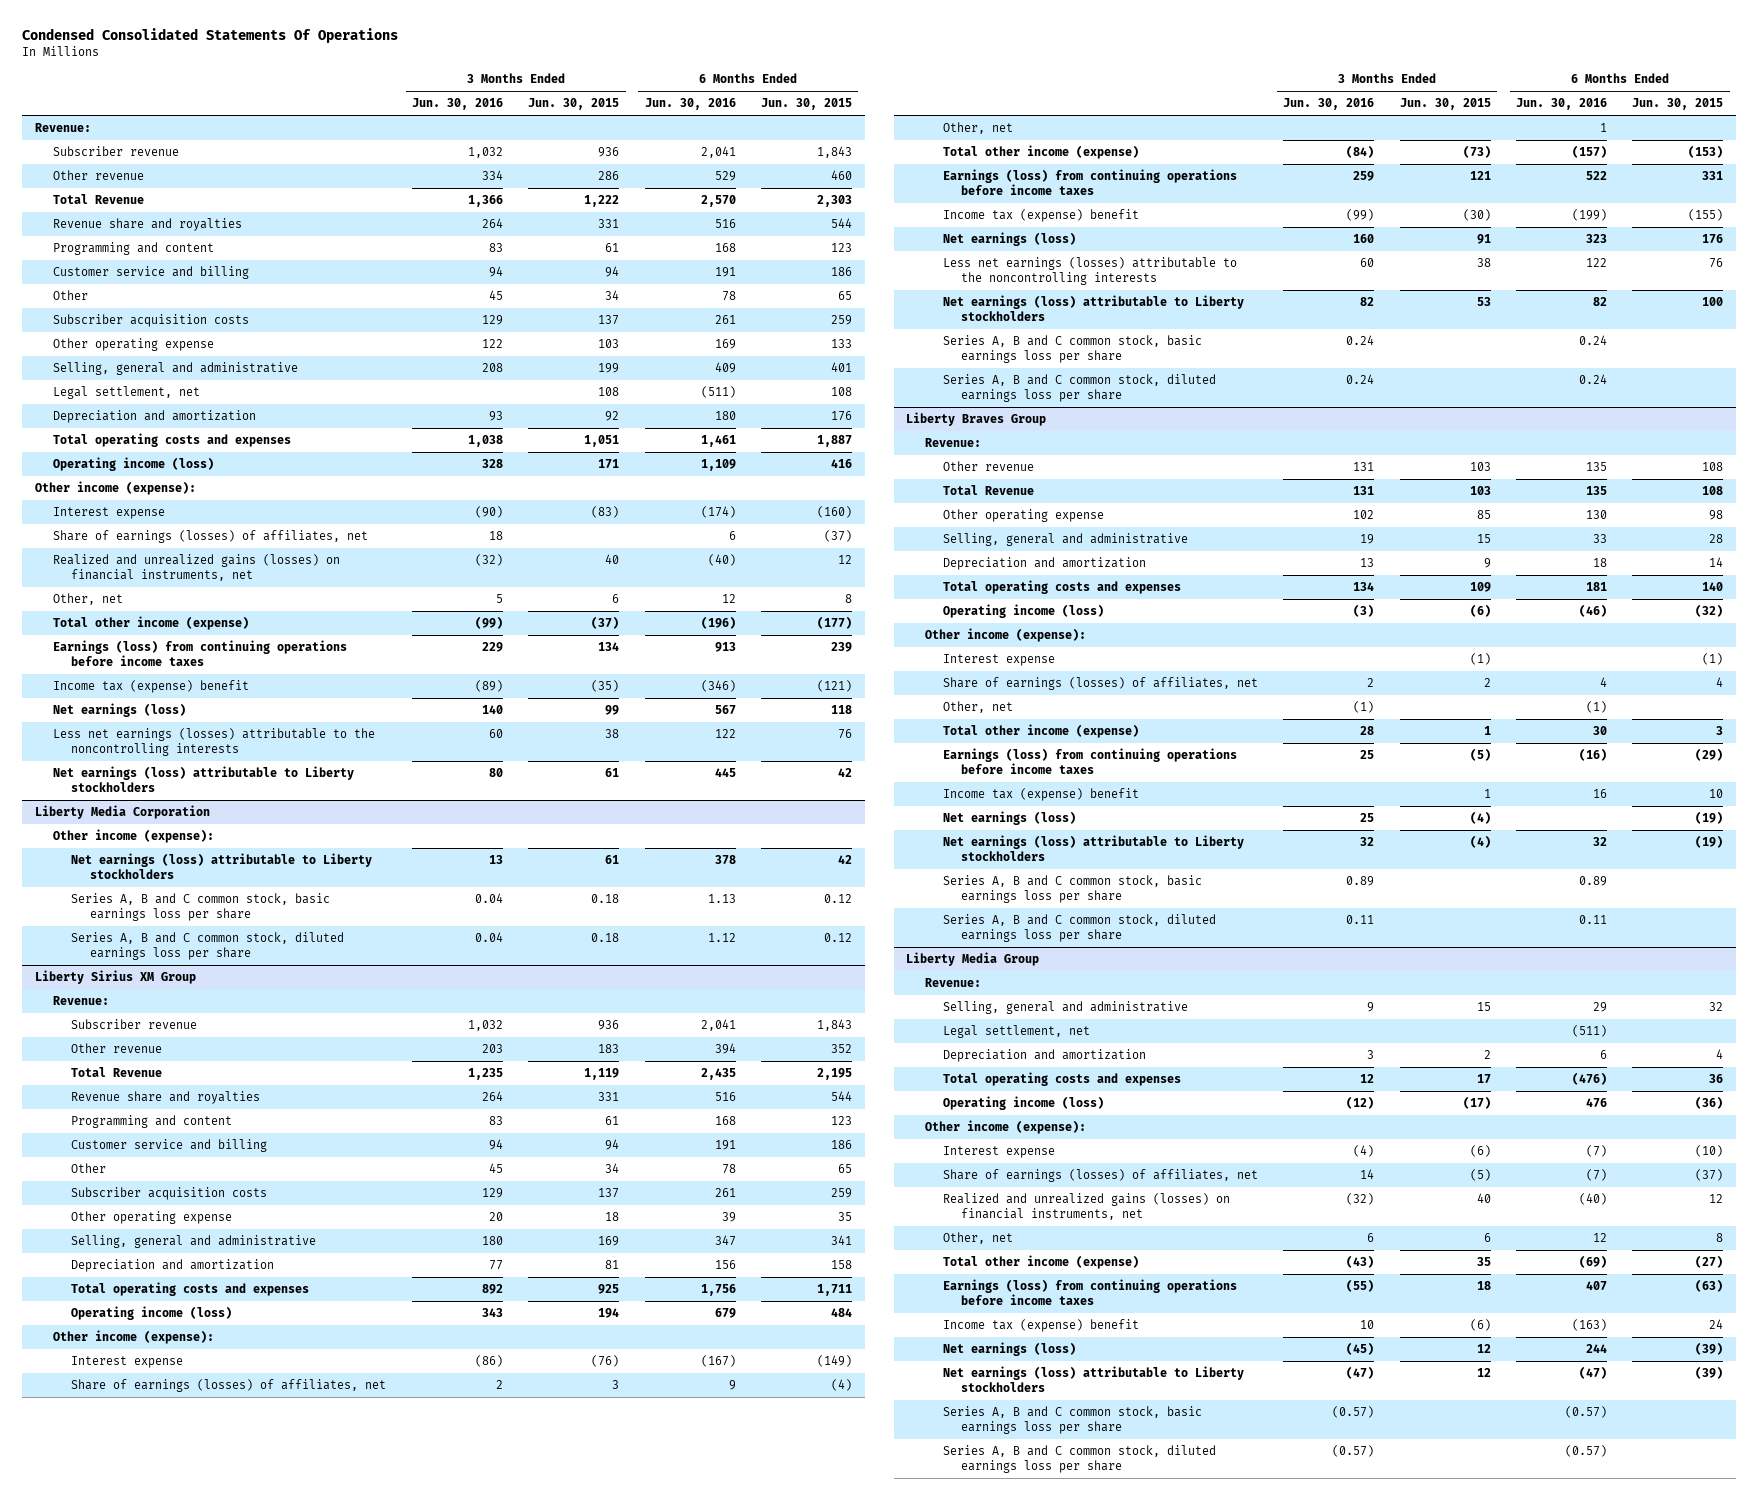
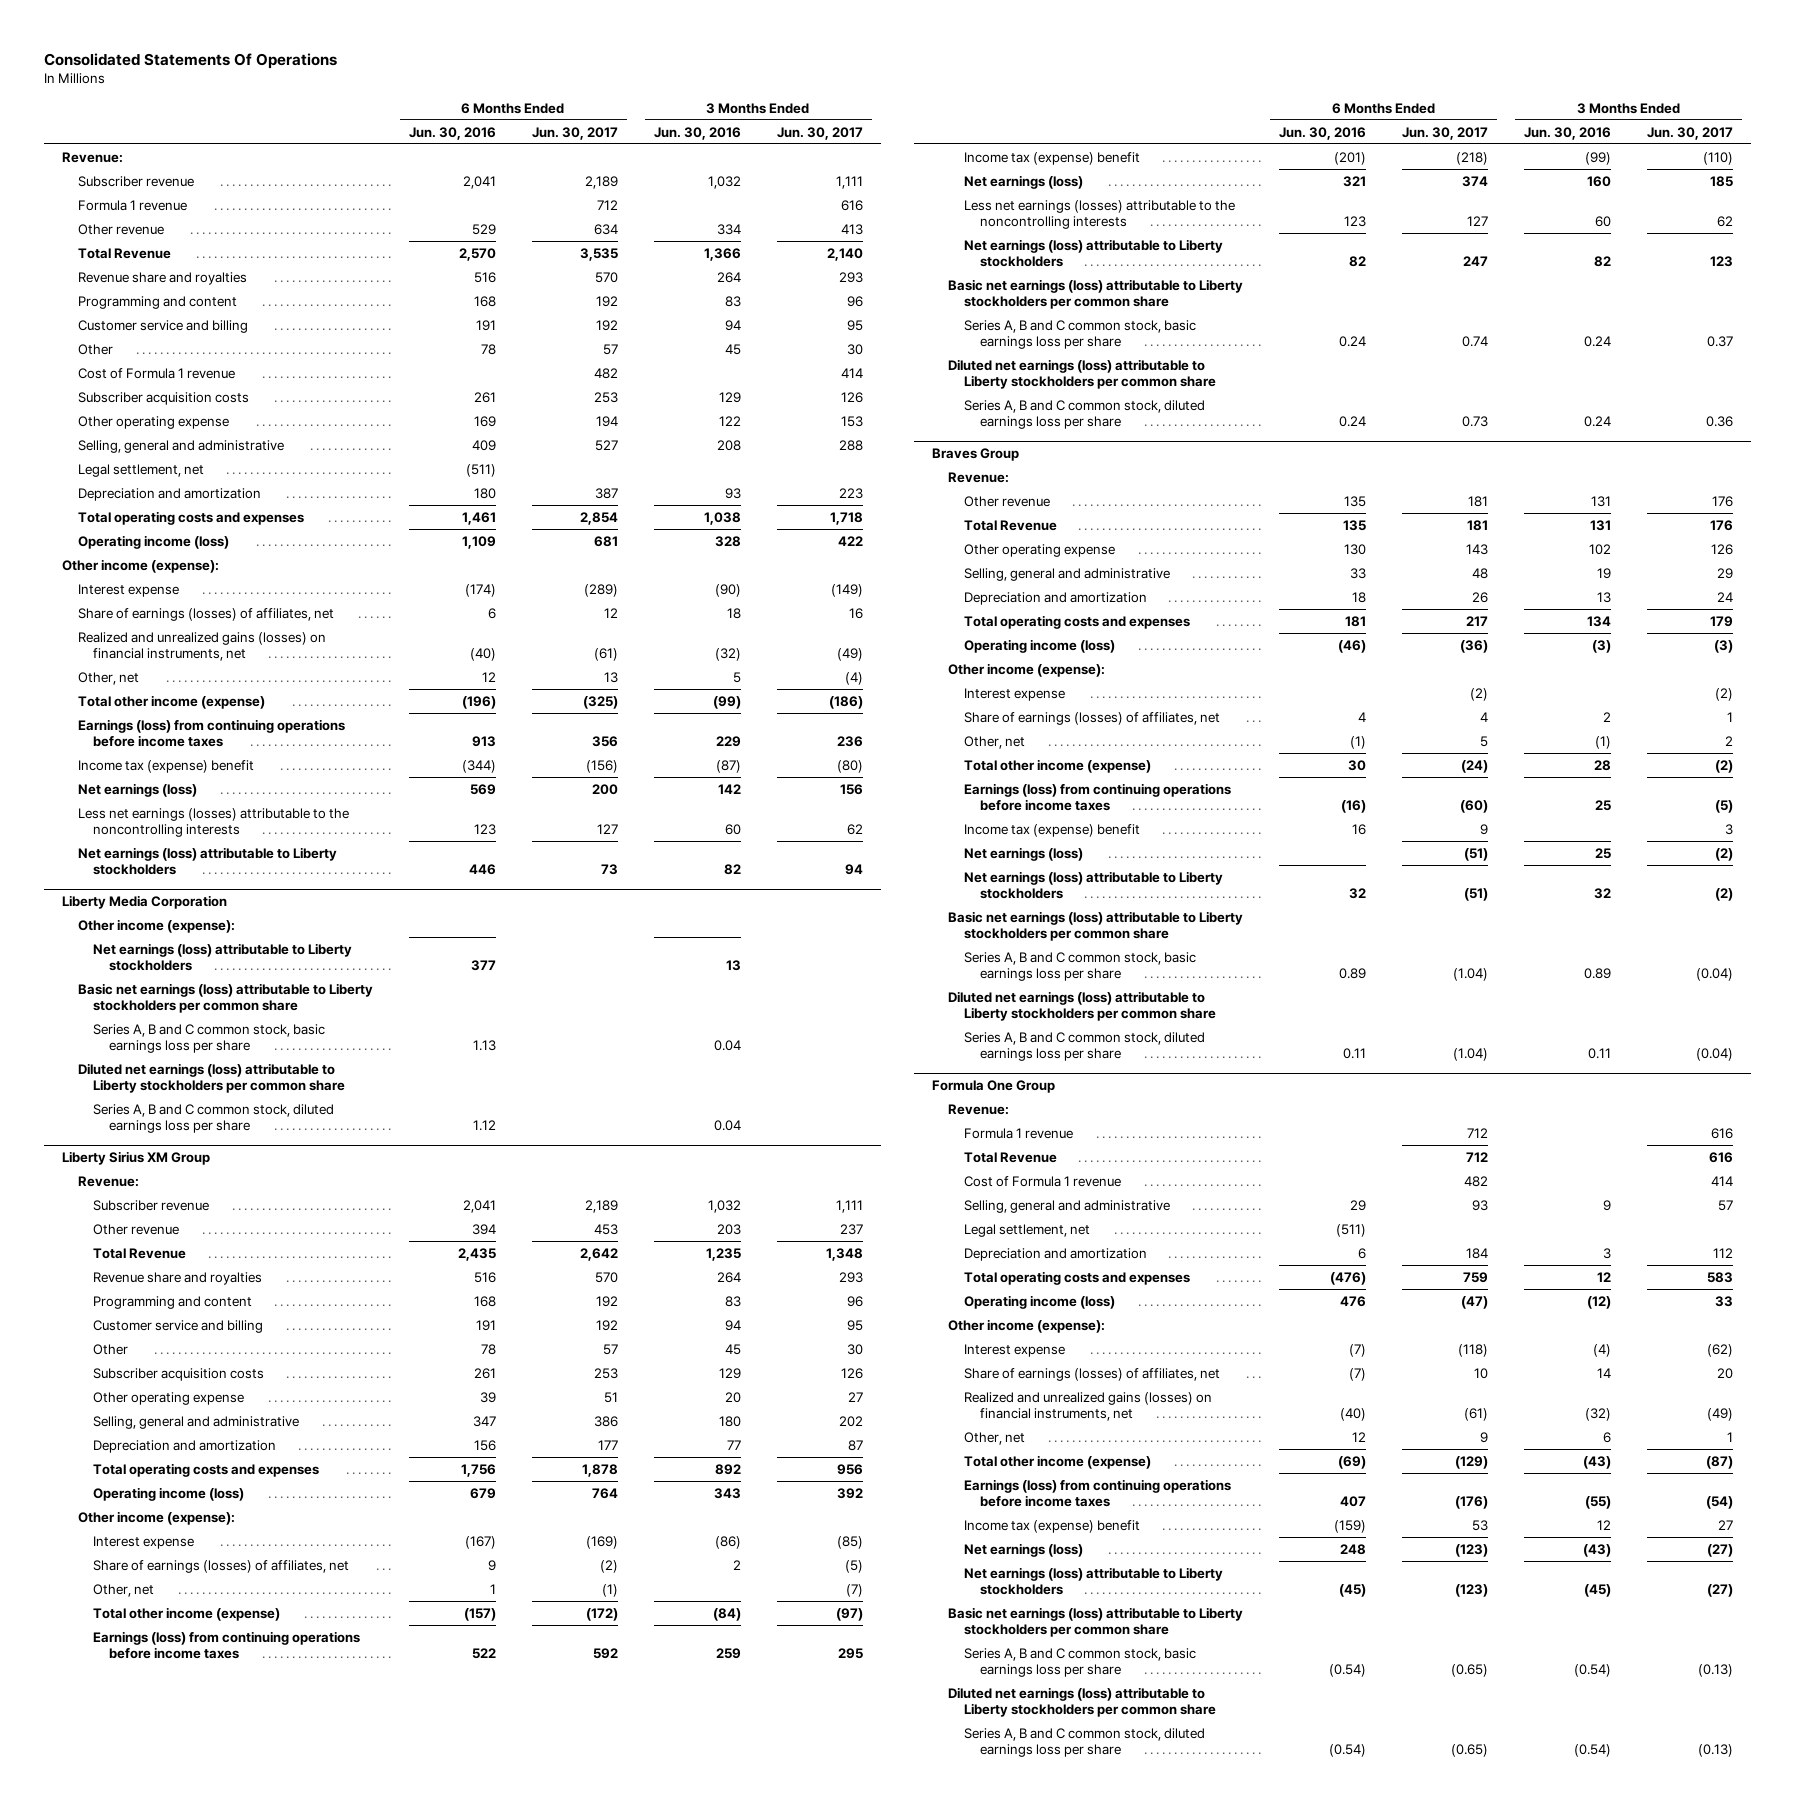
- Condensed Consolidated Statements Of Operations
+ Consolidated Statements Of Operations
- | 3 Months Ended Jun. 30, 2016 | 3 Months Ended Jun. 30, 2015 | 6 Months Ended Jun. 30, 2016 | 6 Months Ended Jun. 30, 2015
+ | 6 Months Ended Jun. 30, 2016 | 6 Months Ended Jun. 30, 2017 | 3 Months Ended Jun. 30, 2016 | 3 Months Ended Jun. 30, 2017
+ Formula 1 revenue | | 712 | | 616
+ Cost of Formula 1 revenue | | 482 | | 414
- Income tax (expense) benefit | (89) | (35) | (346) | (121)
- Net earnings (loss) | 140 | 99 | 567 | 118
- Less net earnings (losses) attributable to the noncontrolling interests | 60 | 38 | 122 | 76
- Net earnings (loss) attributable to Liberty stockholders | 80 | 61 | 445 | 42
+ Income tax (expense) benefit | (344) | (156) | (87) | (80)
+ Net earnings (loss) | 569 | 200 | 142 | 156
+ Less net earnings (losses) attributable to the noncontrolling interests | 123 | 127 | 60 | 62
+ Net earnings (loss) attributable to Liberty stockholders | 446 | 73 | 82 | 94
@ Liberty Media Corporation
- Net earnings (loss) attributable to Liberty stockholders | 13 | 61 | 378 | 42
+ Net earnings (loss) attributable to Liberty stockholders | 377 | | 13 |
+ Basic net earnings (loss) attributable to Liberty stockholders per common share
+ Diluted net earnings (loss) attributable to Liberty stockholders per common share
@ Liberty Sirius XM Group
- Income tax (expense) benefit | (99) | (30) | (199) | (155)
- Net earnings (loss) | 160 | 91 | 323 | 176
- Less net earnings (losses) attributable to the noncontrolling interests | 60 | 38 | 122 | 76
+ Income tax (expense) benefit | (201) | (218) | (99) | (110)
+ Net earnings (loss) | 321 | 374 | 160 | 185
+ Less net earnings (losses) attributable to the noncontrolling interests | 123 | 127 | 60 | 62
+ Basic net earnings (loss) attributable to Liberty stockholders per common share
+ Diluted net earnings (loss) attributable to Liberty stockholders per common share
- Liberty Braves Group
+ Braves Group
+ Basic net earnings (loss) attributable to Liberty stockholders per common share
+ Diluted net earnings (loss) attributable to Liberty stockholders per common share
- Liberty Media Group
+ Formula One Group
+ Formula 1 revenue | | 712 | | 616
+ Total Revenue | | 712 | | 616
+ Cost of Formula 1 revenue | | 482 | | 414
- Income tax (expense) benefit | 10 | (6) | (163) | 24
- Net earnings (loss) | (45) | 12 | 244 | (39)
- Net earnings (loss) attributable to Liberty stockholders | (47) | 12 | (47) | (39)
- Series A, B and C common stock, basic earnings loss per share | (0.57) | | (0.57) |
- Series A, B and C common stock, diluted earnings loss per share | (0.57) | | (0.57) |
+ Income tax (expense) benefit | (159) | 53 | 12 | 27
+ Net earnings (loss) | 248 | (123) | (43) | (27)
+ Net earnings (loss) attributable to Liberty stockholders | (45) | (123) | (45) | (27)
+ Basic net earnings (loss) attributable to Liberty stockholders per common share
+ Series A, B and C common stock, basic earnings loss per share | (0.54) | (0.65) | (0.54) | (0.13)
+ Diluted net earnings (loss) attributable to Liberty stockholders per common share
+ Series A, B and C common stock, diluted earnings loss per share | (0.54) | (0.65) | (0.54) | (0.13)

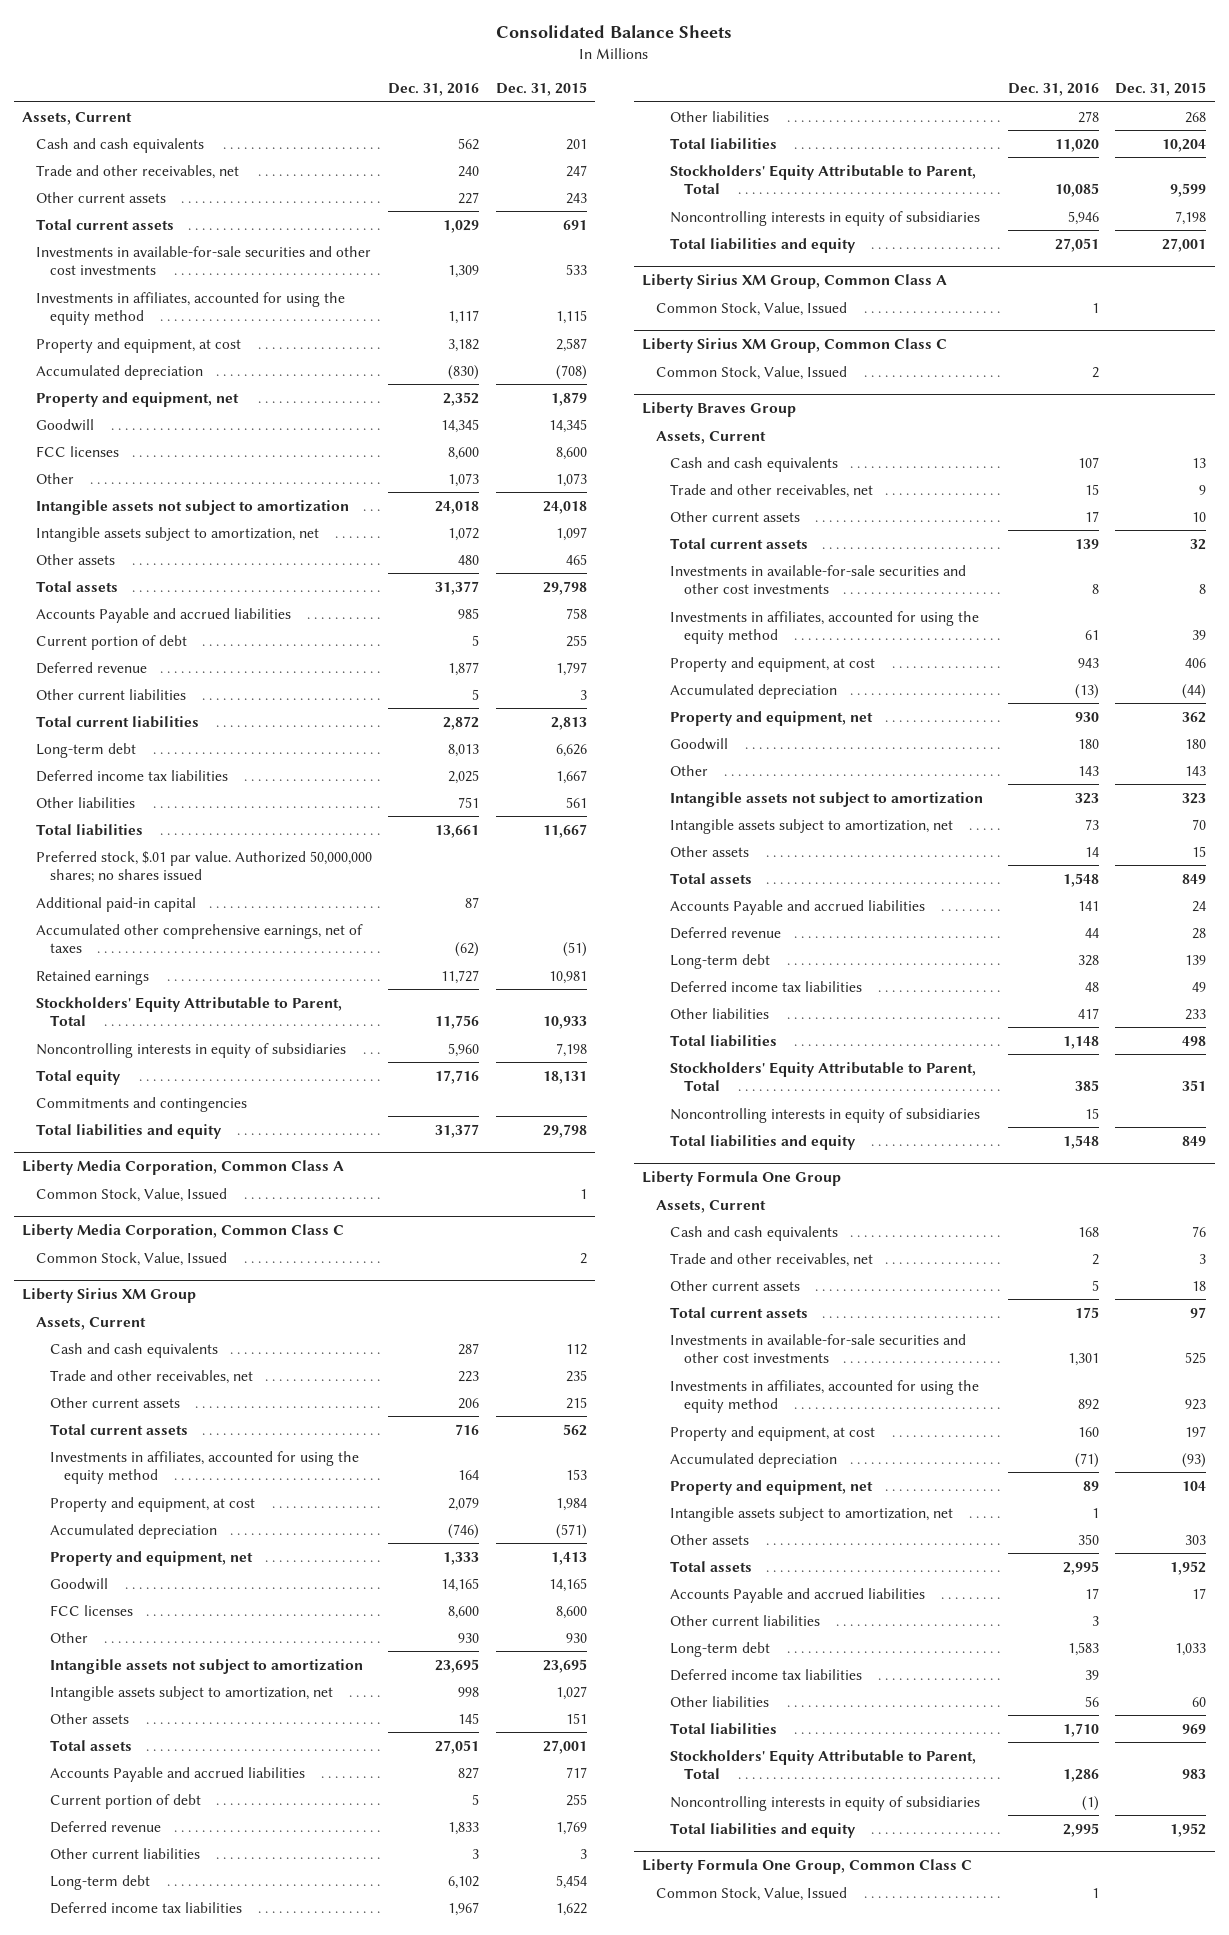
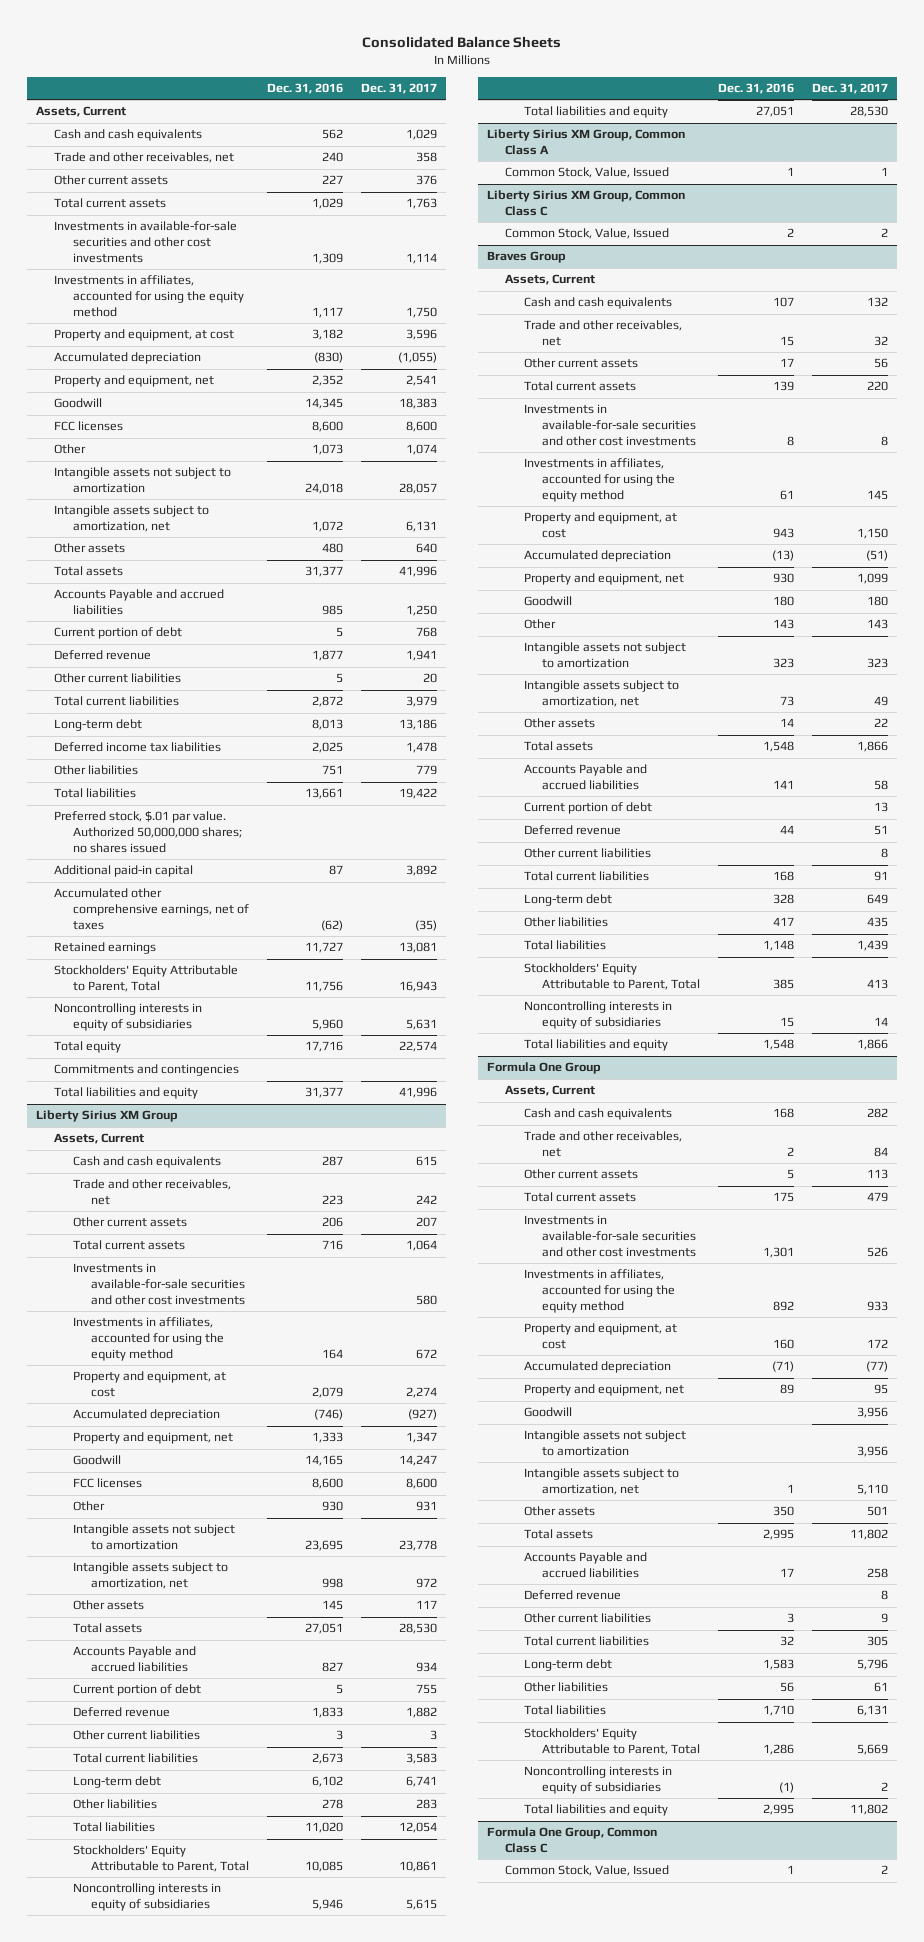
- | Dec. 31, 2016 | Dec. 31, 2015
+ | Dec. 31, 2016 | Dec. 31, 2017
- Liberty Media Corporation, Common Class A
- Common Stock, Value, Issued | | 1
- Liberty Media Corporation, Common Class C
- Common Stock, Value, Issued | | 2
@ Liberty Sirius XM Group
+ Investments in available-for-sale securities and other cost investments | | 580
+ Total current liabilities | 2,673 | 3,583
- Deferred income tax liabilities | 1,967 | 1,622
- Liberty Braves Group
+ Braves Group
+ Current portion of debt | | 13
+ Other current liabilities | | 8
+ Total current liabilities | 168 | 91
- Deferred income tax liabilities | 48 | 49
- Liberty Formula One Group
+ Formula One Group
+ Goodwill | | 3,956
+ Intangible assets not subject to amortization | | 3,956
+ Deferred revenue | | 8
+ Total current liabilities | 32 | 305
- Deferred income tax liabilities | 39 |
- Liberty Formula One Group, Common Class C
+ Formula One Group, Common Class C

